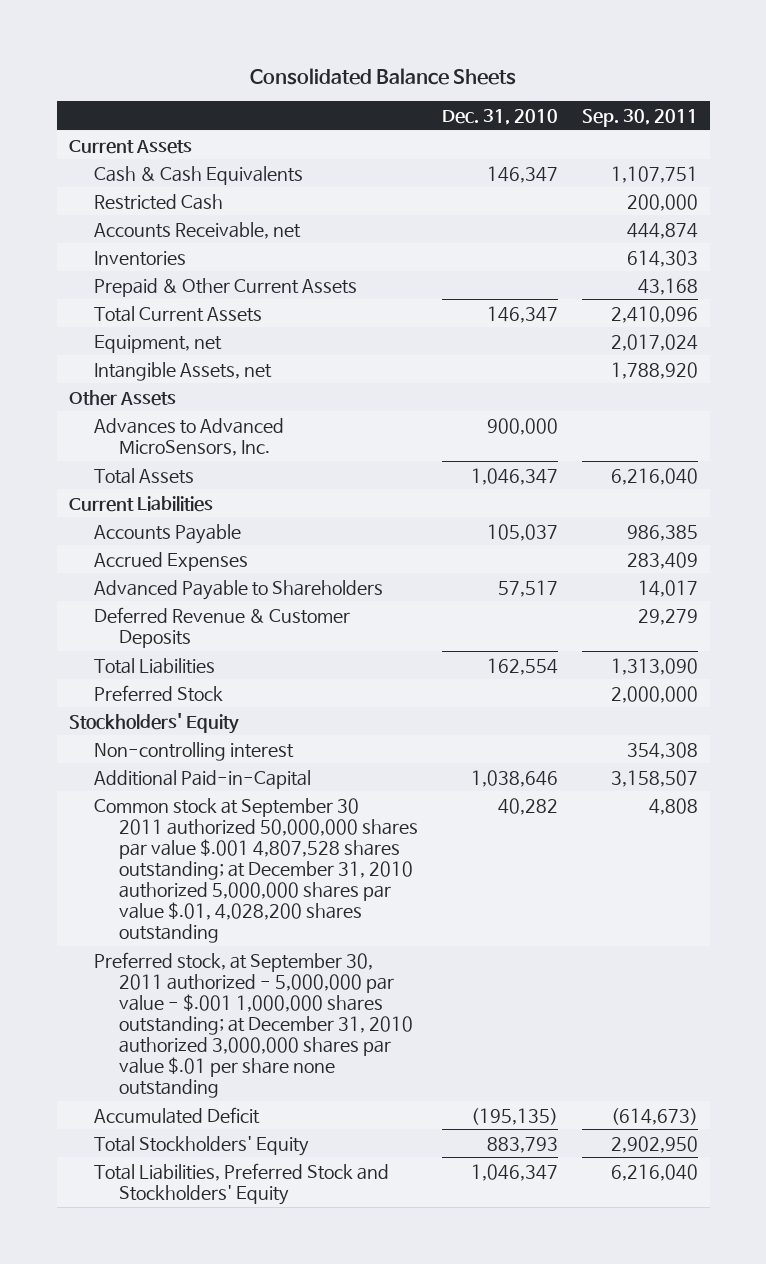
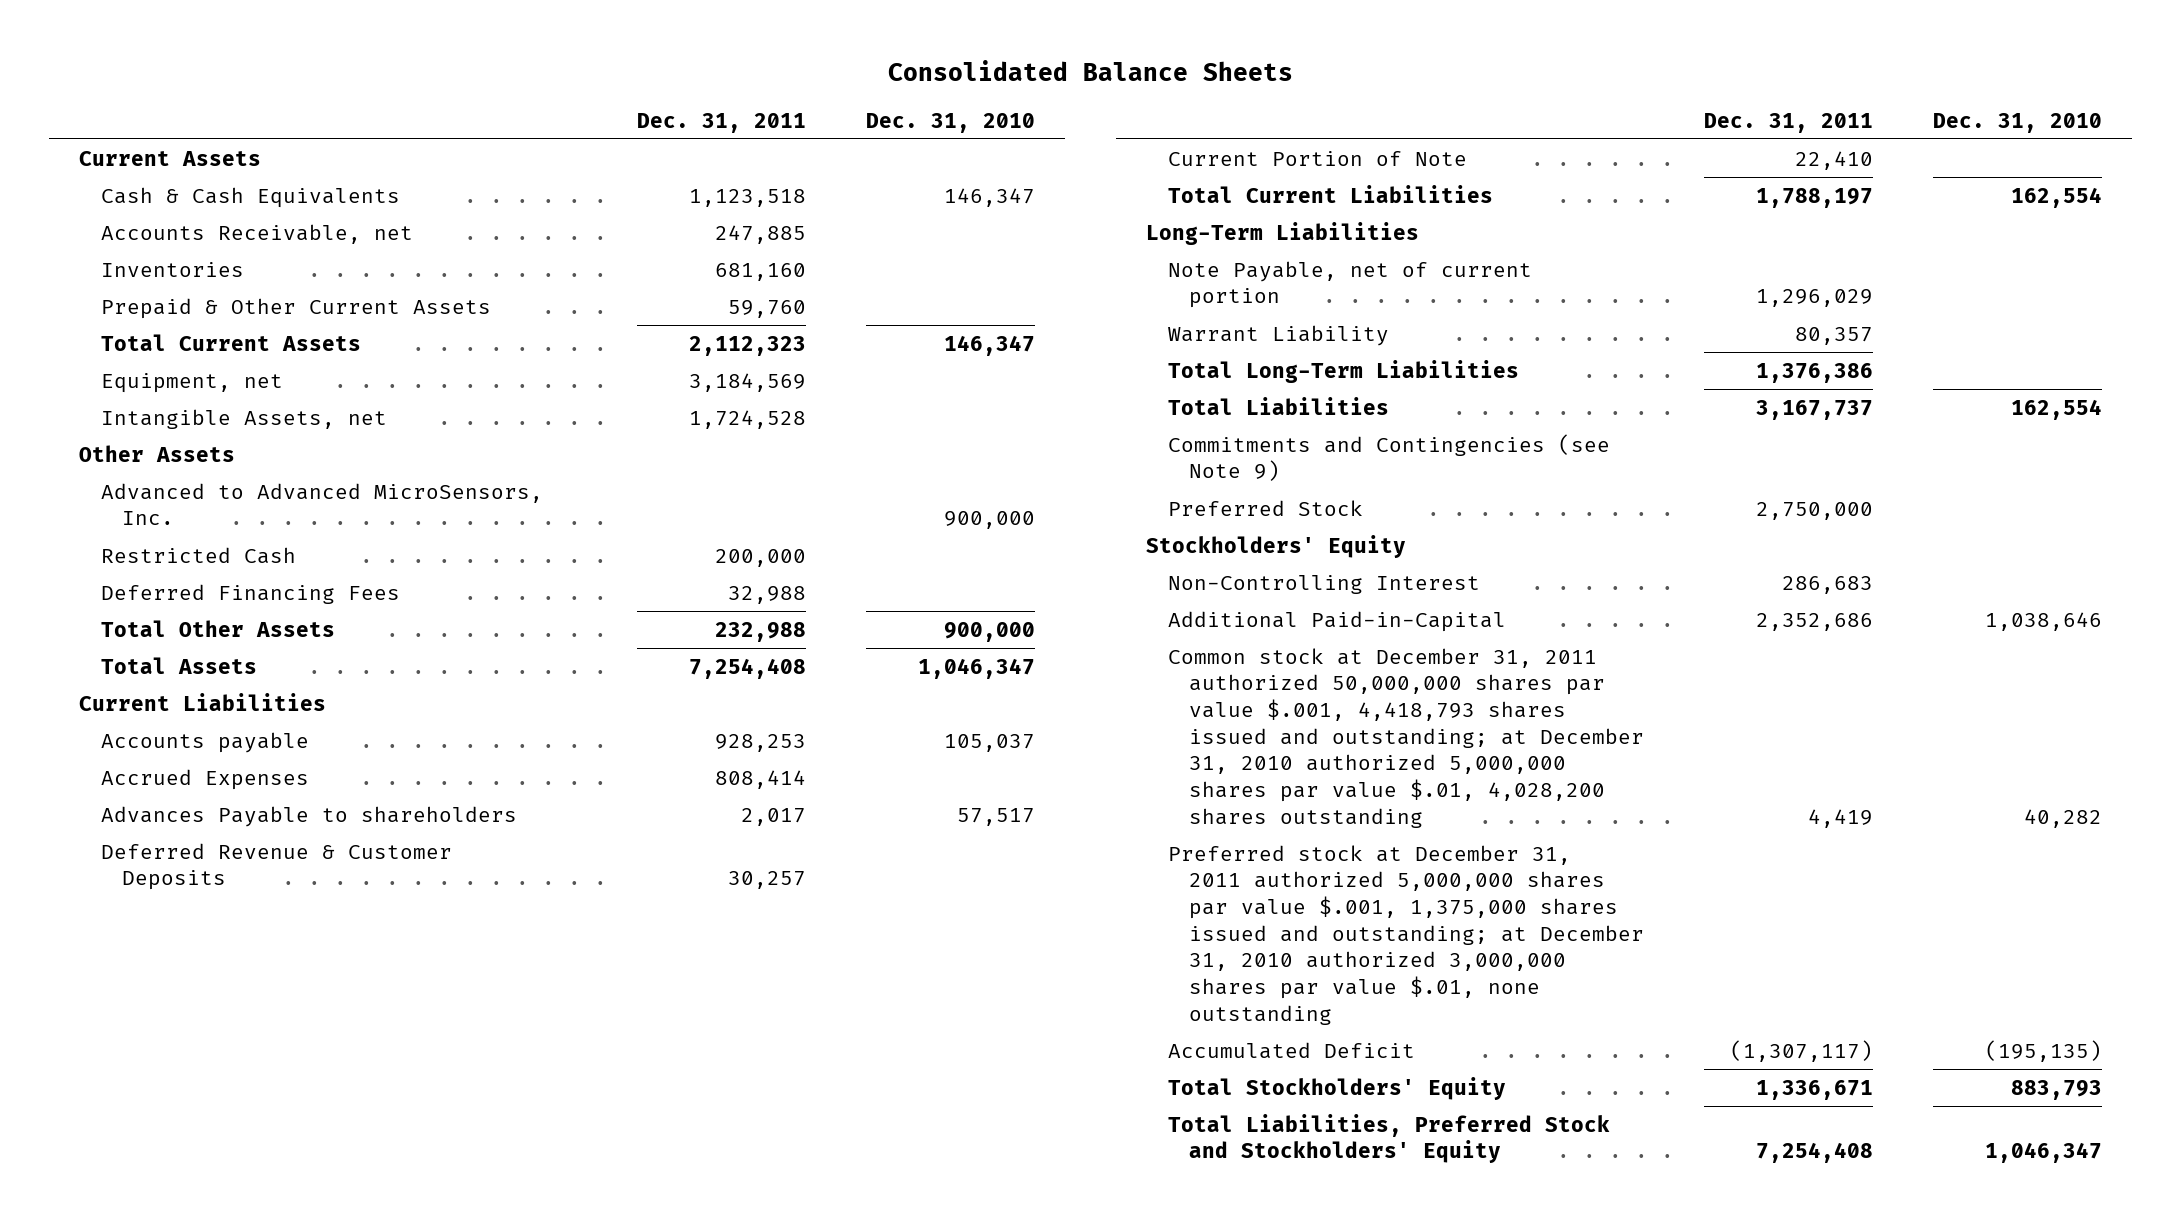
- | Dec. 31, 2010 | Sep. 30, 2011
+ | Dec. 31, 2011 | Dec. 31, 2010
- Advances to Advanced MicroSensors, Inc. | 900,000 |
+ Advanced to Advanced MicroSensors, Inc. | | 900,000
moved down: Restricted Cash | 200,000 |
+ Deferred Financing Fees | 32,988 |
+ Total Other Assets | 232,988 | 900,000
- Accounts Payable | 105,037 | 986,385
+ Accounts payable | 928,253 | 105,037
- Advanced Payable to Shareholders | 57,517 | 14,017
+ Advances Payable to shareholders | 2,017 | 57,517
+ Current Portion of Note | 22,410 |
+ Total Current Liabilities | 1,788,197 | 162,554
+ Long-Term Liabilities
+ Note Payable, net of current portion | 1,296,029 |
+ Warrant Liability | 80,357 |
+ Total Long-Term Liabilities | 1,376,386 |
+ Commitments and Contingencies (see Note 9)
- Non-controlling interest | | 354,308
+ Non-Controlling Interest | 286,683 |
- Common stock at September 30 2011 authorized 50,000,000 shares par value $.001 4,807,528 shares outstanding; at December 31, 2010 authorized 5,000,000 shares par value $.01, 4,028,200 shares outstanding | 40,282 | 4,808
- Preferred stock, at September 30, 2011 authorized - 5,000,000 par value - $.001 1,000,000 shares outstanding; at December 31, 2010 authorized 3,000,000 shares par value $.01 per share none outstanding
+ Common stock at December 31, 2011 authorized 50,000,000 shares par value $.001, 4,418,793 shares issued and outstanding; at December 31, 2010 authorized 5,000,000 shares par value $.01, 4,028,200 shares outstanding | 4,419 | 40,282
+ Preferred stock at December 31, 2011 authorized 5,000,000 shares par value $.001, 1,375,000 shares issued and outstanding; at December 31, 2010 authorized 3,000,000 shares par value $.01, none outstanding

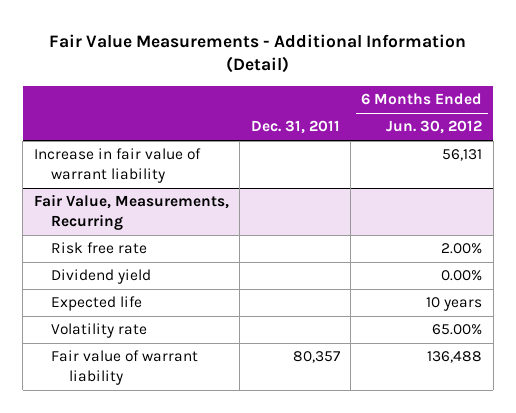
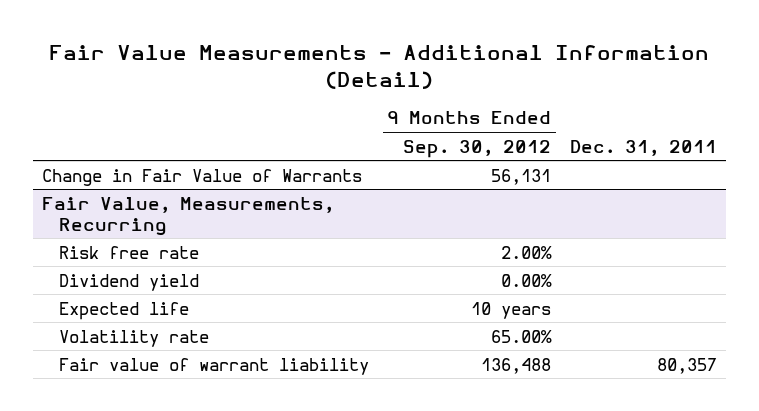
- | Dec. 31, 2011 | 6 Months Ended Jun. 30, 2012
+ | 9 Months Ended Sep. 30, 2012 | Dec. 31, 2011
- Increase in fair value of warrant liability | | 56,131
+ Change in Fair Value of Warrants | 56,131 |

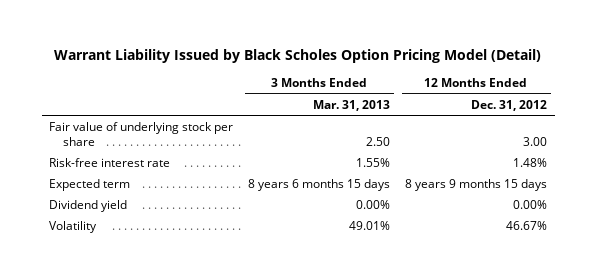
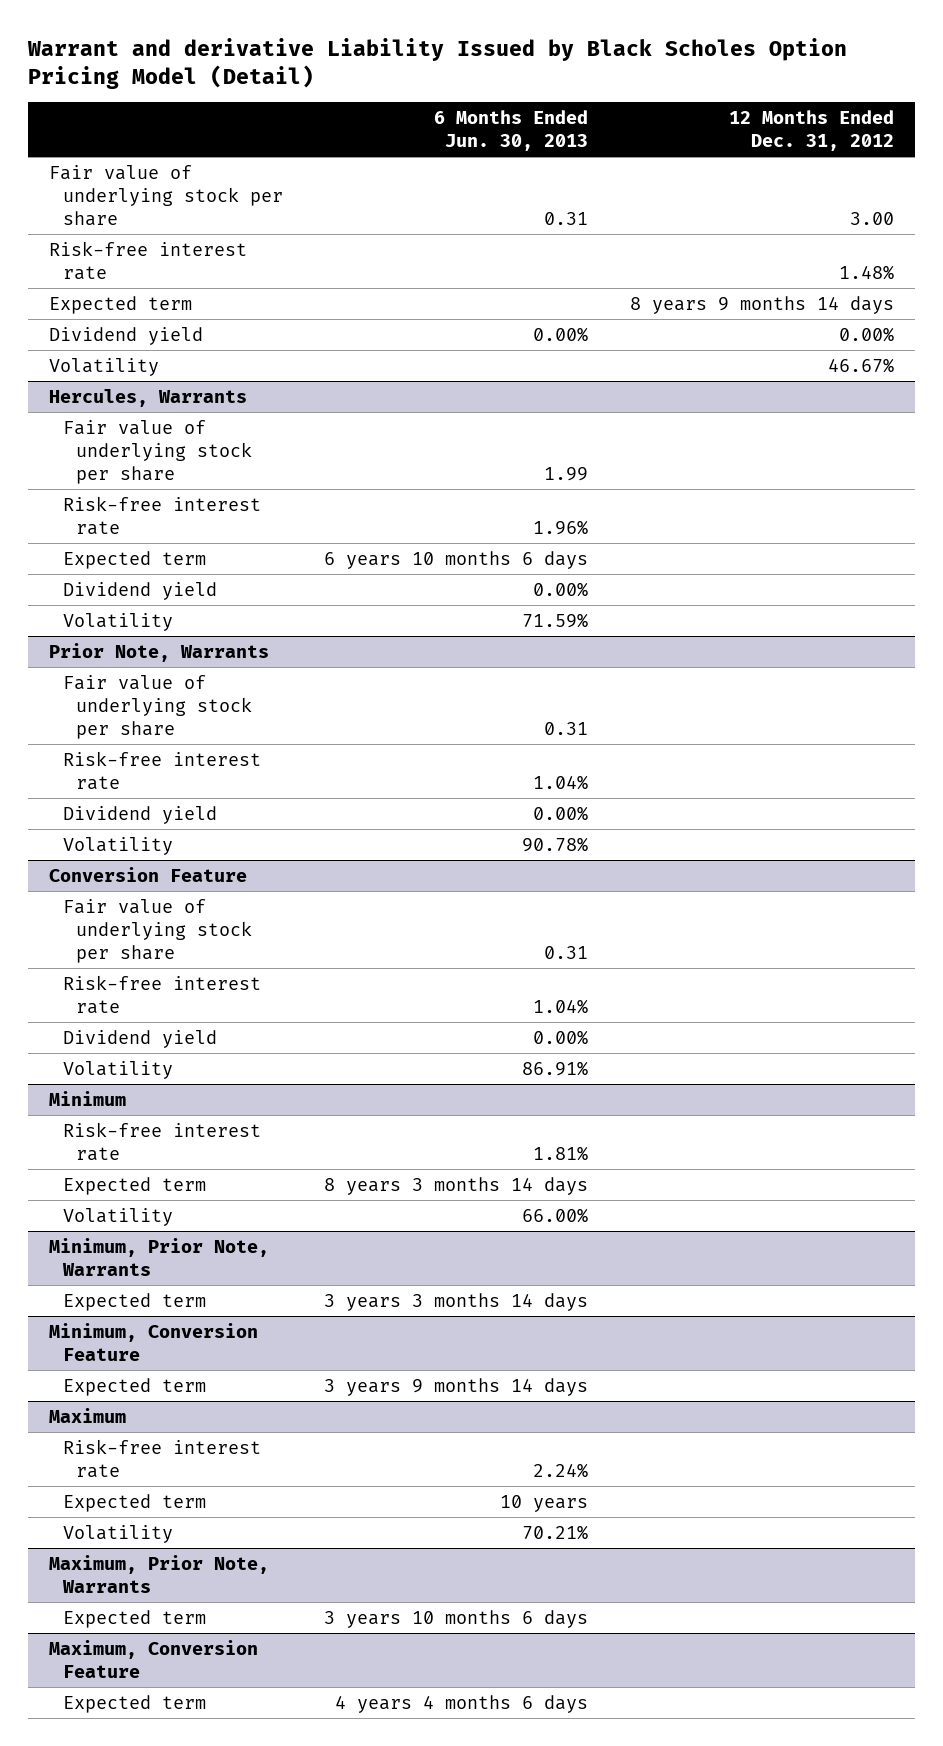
- Warrant Liability Issued by Black Scholes Option Pricing Model (Detail)
+ Warrant and derivative Liability Issued by Black Scholes Option Pricing Model (Detail)
- | 3 Months Ended Mar. 31, 2013 | 12 Months Ended Dec. 31, 2012
+ | 6 Months Ended Jun. 30, 2013 | 12 Months Ended Dec. 31, 2012
- Expected term | 8 years 6 months 15 days | 8 years 9 months 15 days
+ Expected term | | 8 years 9 months 14 days
+ Hercules, Warrants
+ Fair value of underlying stock per share | 1.99 |
+ Risk-free interest rate | 1.96% |
+ Expected term | 6 years 10 months 6 days |
+ Dividend yield | 0.00% |
+ Volatility | 71.59% |
+ Prior Note, Warrants
+ Fair value of underlying stock per share | 0.31 |
+ Risk-free interest rate | 1.04% |
+ Dividend yield | 0.00% |
+ Volatility | 90.78% |
+ Conversion Feature
+ Fair value of underlying stock per share | 0.31 |
+ Risk-free interest rate | 1.04% |
+ Dividend yield | 0.00% |
+ Volatility | 86.91% |
+ Minimum
+ Risk-free interest rate | 1.81% |
+ Expected term | 8 years 3 months 14 days |
+ Volatility | 66.00% |
+ Minimum, Prior Note, Warrants
+ Expected term | 3 years 3 months 14 days |
+ Minimum, Conversion Feature
+ Expected term | 3 years 9 months 14 days |
+ Maximum
+ Risk-free interest rate | 2.24% |
+ Expected term | 10 years |
+ Volatility | 70.21% |
+ Maximum, Prior Note, Warrants
+ Expected term | 3 years 10 months 6 days |
+ Maximum, Conversion Feature
+ Expected term | 4 years 4 months 6 days |

